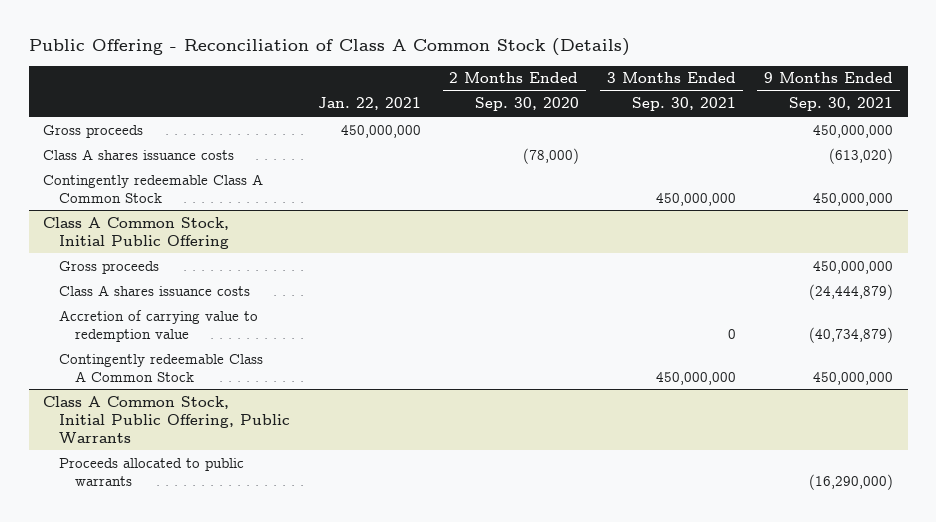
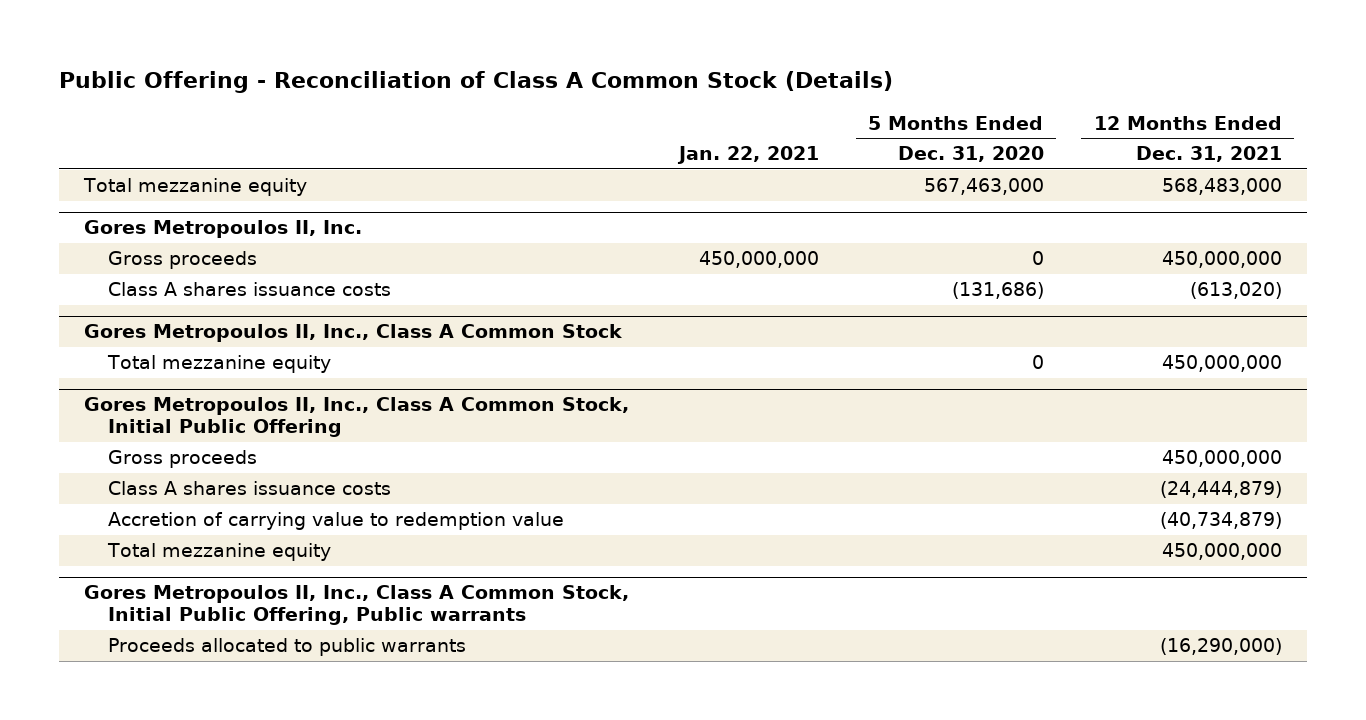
- | Jan. 22, 2021 | 2 Months Ended Sep. 30, 2020 | 3 Months Ended Sep. 30, 2021 | 9 Months Ended Sep. 30, 2021
+ | Jan. 22, 2021 | 5 Months Ended Dec. 31, 2020 | 12 Months Ended Dec. 31, 2021
- Gross proceeds | 450,000,000 | | | 450,000,000
- Class A shares issuance costs | | (78,000) | | (613,020)
- Contingently redeemable Class A Common Stock | | | 450,000,000 | 450,000,000
- Class A Common Stock, Initial Public Offering
+ Total mezzanine equity | | 567,463,000 | 568,483,000
+ Gores Metropoulos II, Inc.
+ Gross proceeds | 450,000,000 | 0 | 450,000,000
+ Class A shares issuance costs | | (131,686) | (613,020)
+ Gores Metropoulos II, Inc., Class A Common Stock
+ Total mezzanine equity | | 0 | 450,000,000
+ Gores Metropoulos II, Inc., Class A Common Stock, Initial Public Offering
- Contingently redeemable Class A Common Stock | | | 450,000,000 | 450,000,000
- Class A Common Stock, Initial Public Offering, Public Warrants
+ Total mezzanine equity | | | 450,000,000
+ Gores Metropoulos II, Inc., Class A Common Stock, Initial Public Offering, Public warrants

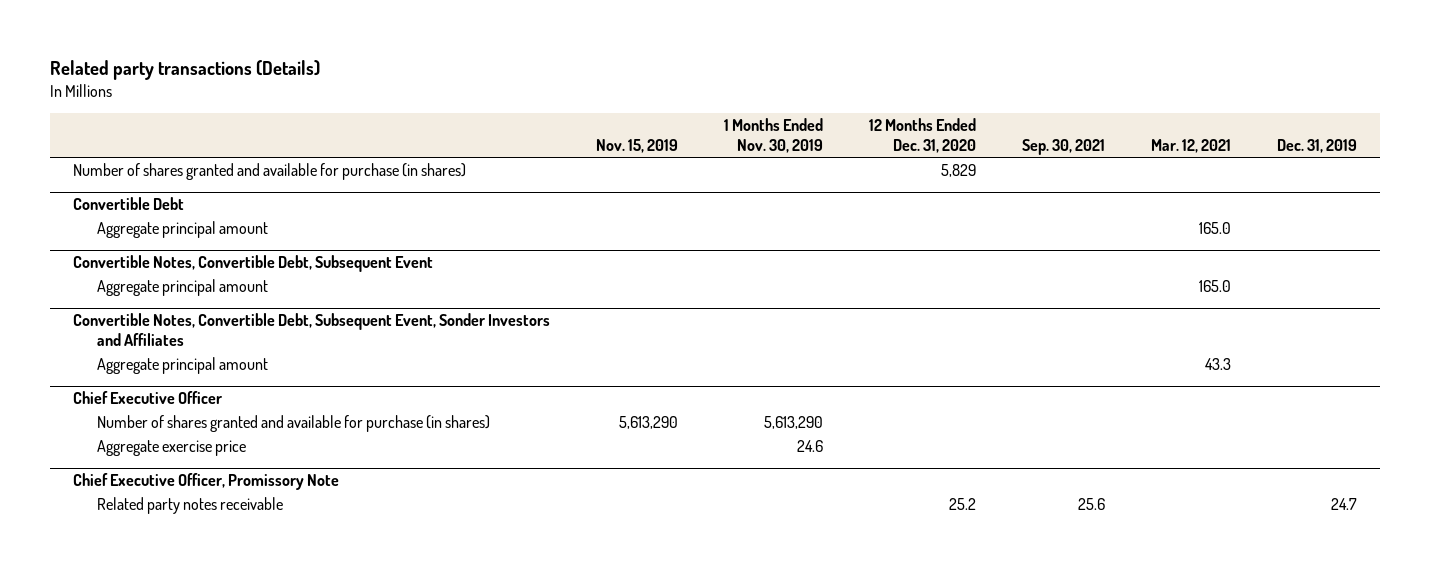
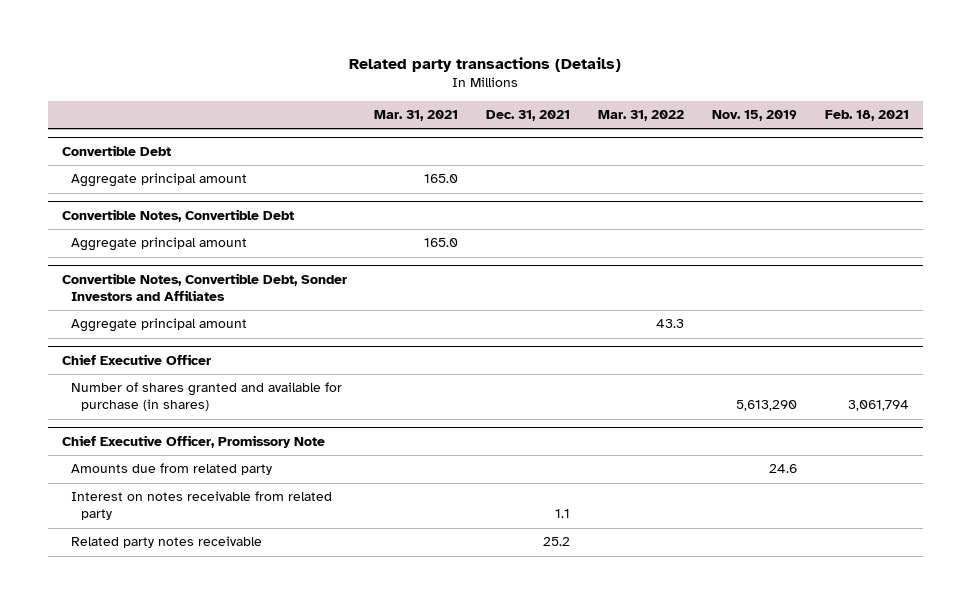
- | Nov. 15, 2019 | 1 Months Ended Nov. 30, 2019 | 12 Months Ended Dec. 31, 2020 | Sep. 30, 2021 | Mar. 12, 2021 | Dec. 31, 2019
+ | Mar. 31, 2021 | Dec. 31, 2021 | Mar. 31, 2022 | Nov. 15, 2019 | Feb. 18, 2021
- Number of shares granted and available for purchase (in shares) | | | 5,829 | | |
- Convertible Notes, Convertible Debt, Subsequent Event
+ Convertible Notes, Convertible Debt
- Convertible Notes, Convertible Debt, Subsequent Event, Sonder Investors and Affiliates
+ Convertible Notes, Convertible Debt, Sonder Investors and Affiliates
@ Chief Executive Officer
- Aggregate exercise price | | 24.6 | | | |
@ Chief Executive Officer, Promissory Note
+ Amounts due from related party | | | | 24.6 |
+ Interest on notes receivable from related party | | 1.1 | | |

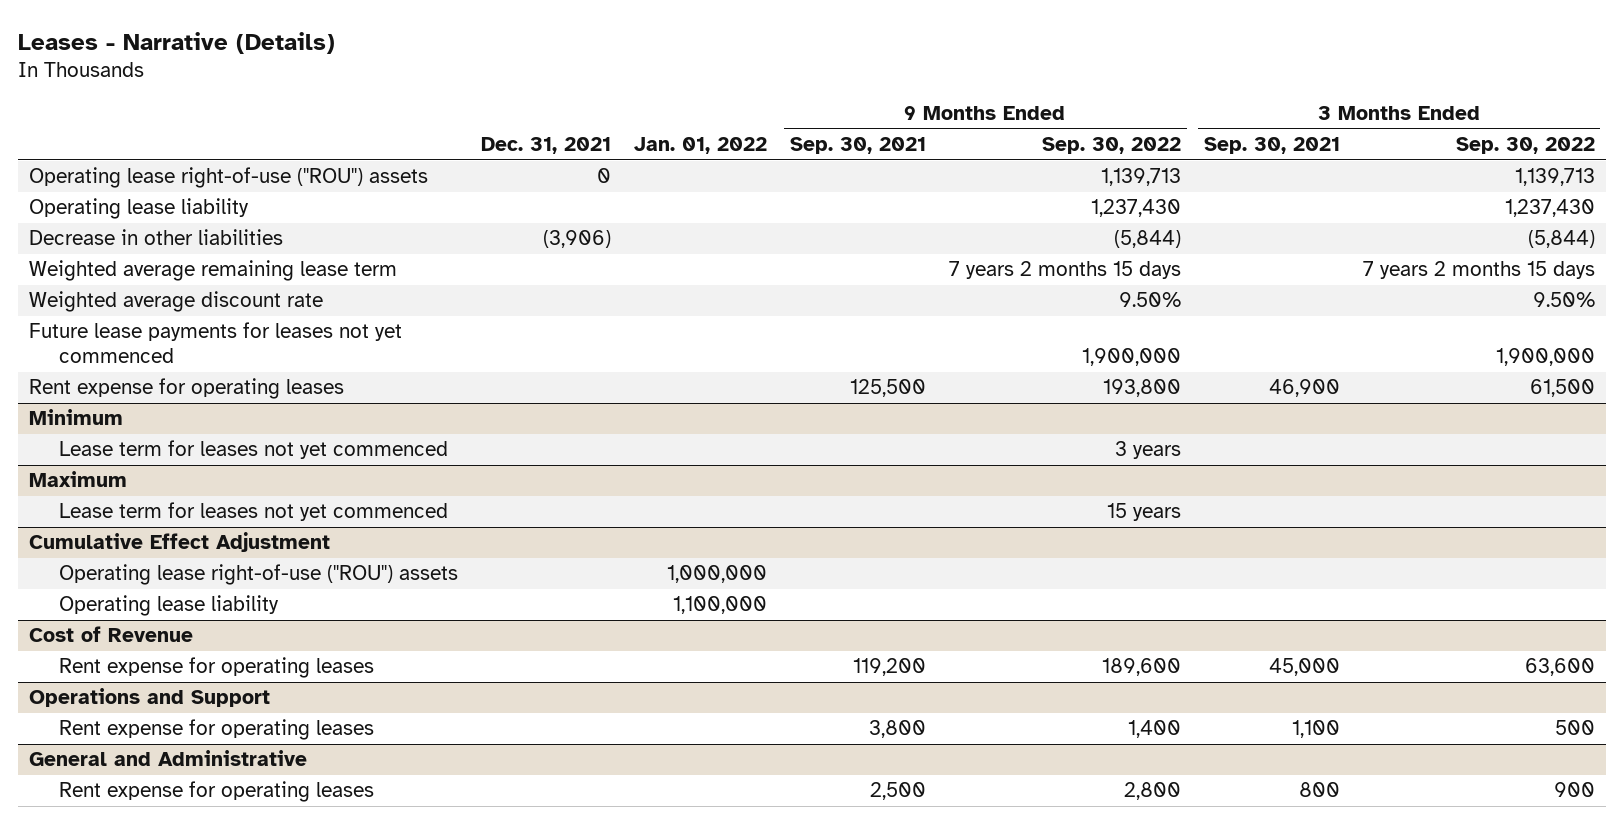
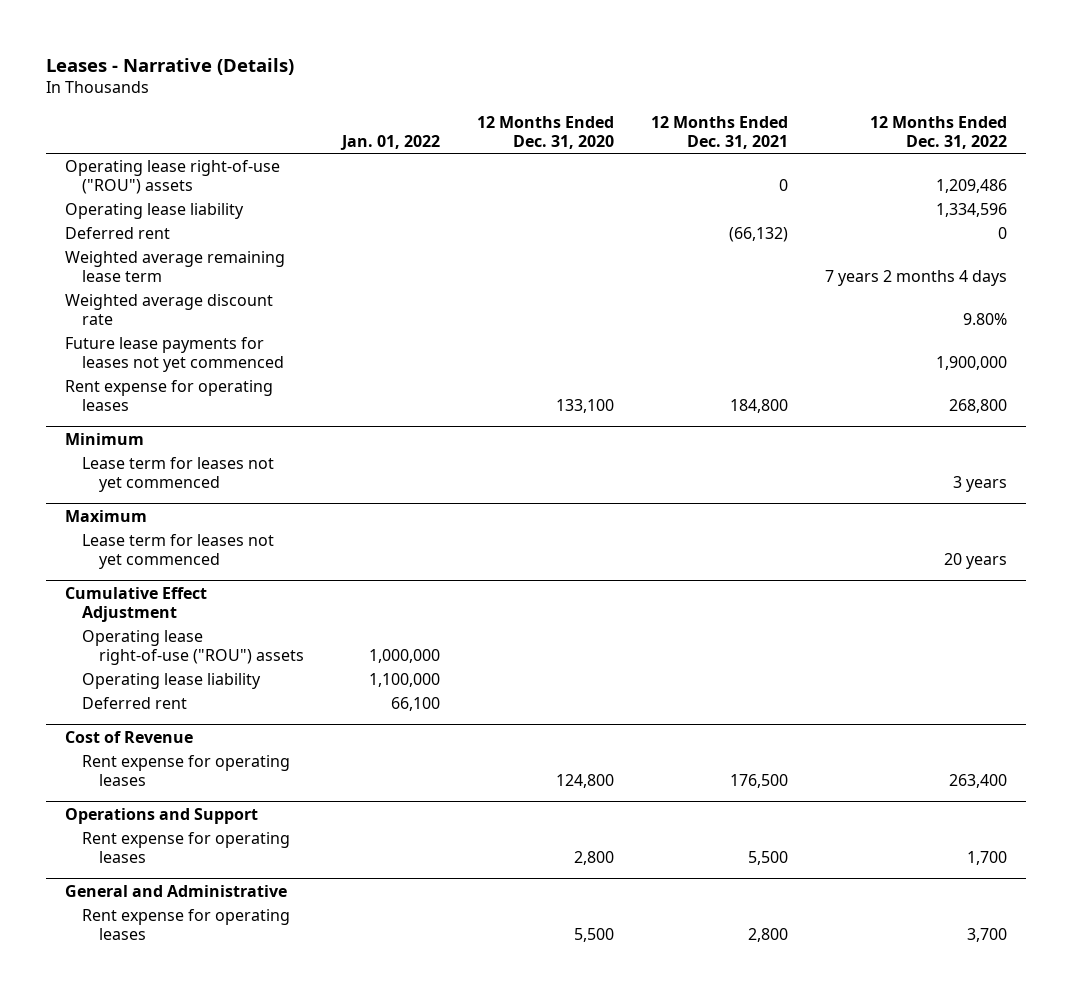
- | Dec. 31, 2021 | Jan. 01, 2022 | 9 Months Ended Sep. 30, 2021 | 9 Months Ended Sep. 30, 2022 | 3 Months Ended Sep. 30, 2021 | 3 Months Ended Sep. 30, 2022
+ | Jan. 01, 2022 | 12 Months Ended Dec. 31, 2020 | 12 Months Ended Dec. 31, 2021 | 12 Months Ended Dec. 31, 2022
- Decrease in other liabilities | (3,906) | | | (5,844) | | (5,844)
+ Deferred rent | | | (66,132) | 0
@ Cumulative Effect Adjustment
+ Deferred rent | 66,100 | | |

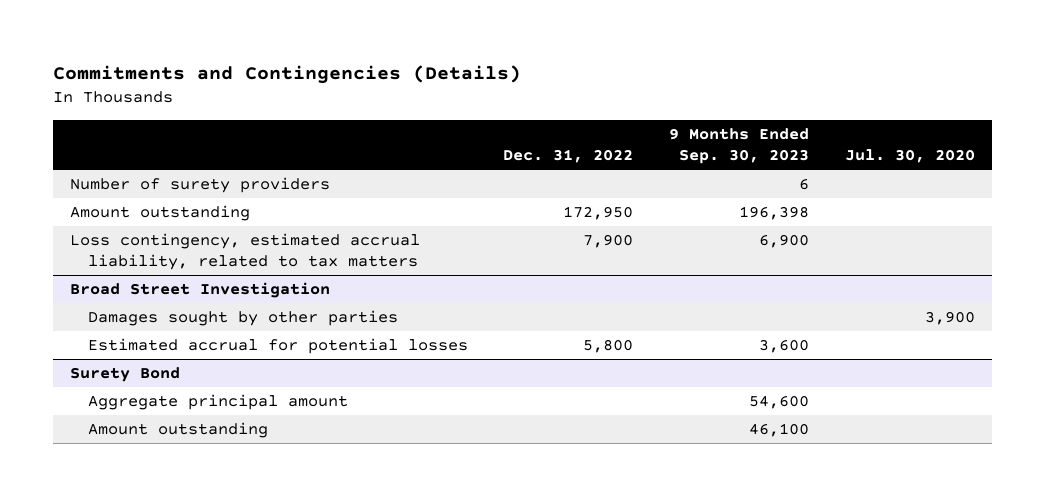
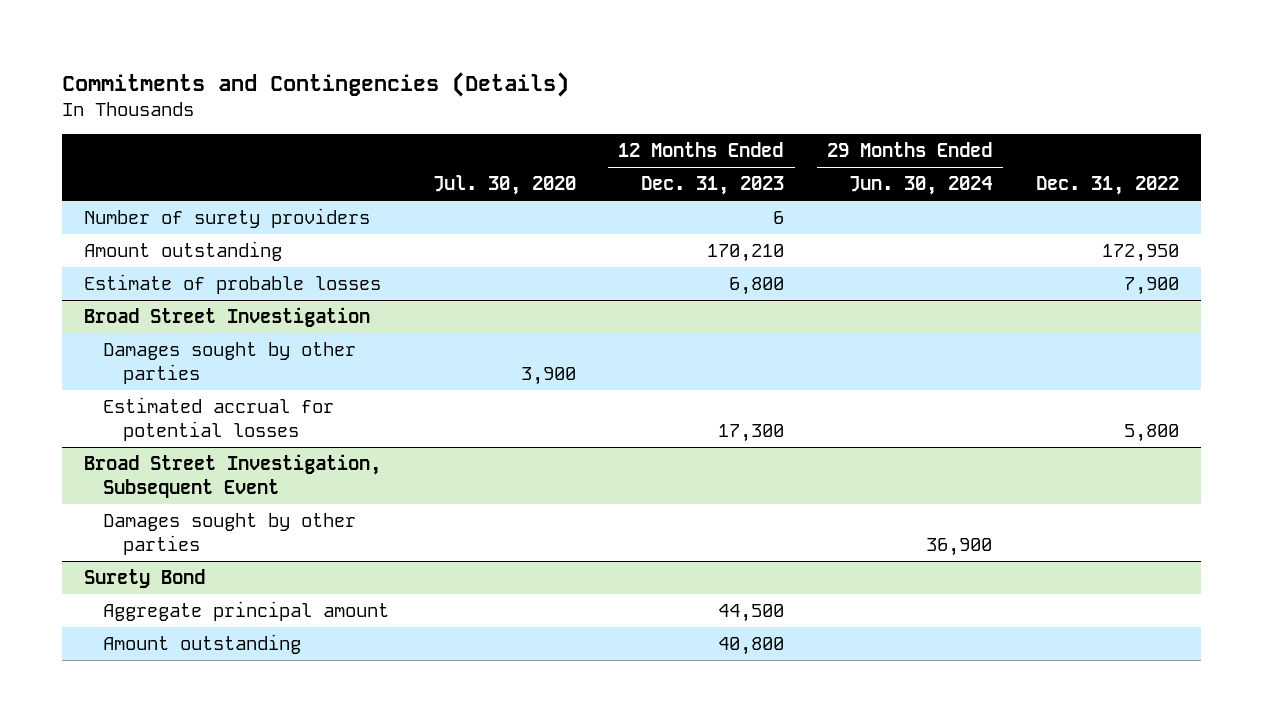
- | Dec. 31, 2022 | 9 Months Ended Sep. 30, 2023 | Jul. 30, 2020
+ | Jul. 30, 2020 | 12 Months Ended Dec. 31, 2023 | 29 Months Ended Jun. 30, 2024 | Dec. 31, 2022
- Loss contingency, estimated accrual liability, related to tax matters | 7,900 | 6,900 |
+ Estimate of probable losses | | 6,800 | | 7,900
+ Broad Street Investigation, Subsequent Event
+ Damages sought by other parties | | | 36,900 |

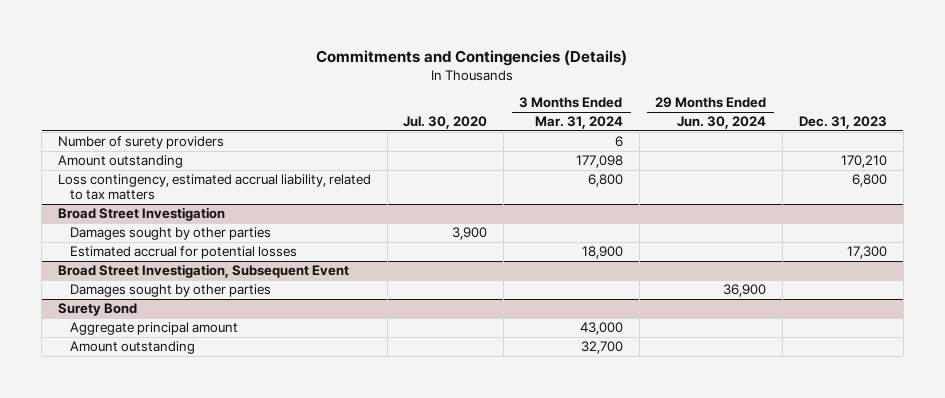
- | Jul. 30, 2020 | 12 Months Ended Dec. 31, 2023 | 29 Months Ended Jun. 30, 2024 | Dec. 31, 2022
+ | Jul. 30, 2020 | 3 Months Ended Mar. 31, 2024 | 29 Months Ended Jun. 30, 2024 | Dec. 31, 2023
- Estimate of probable losses | | 6,800 | | 7,900
+ Loss contingency, estimated accrual liability, related to tax matters | | 6,800 | | 6,800

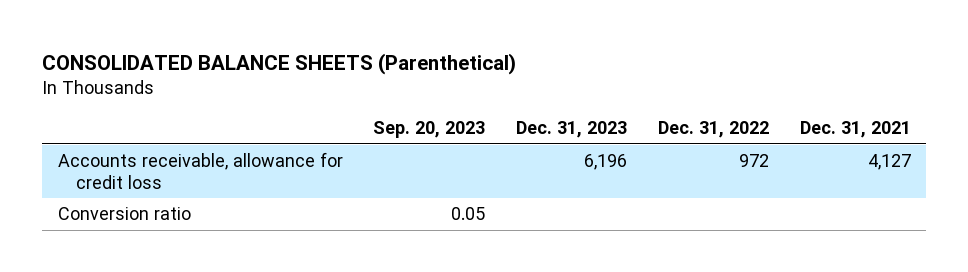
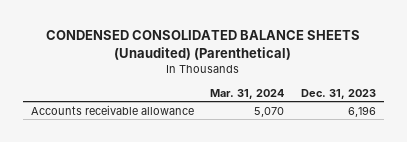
- CONSOLIDATED BALANCE SHEETS (Parenthetical)
+ CONDENSED CONSOLIDATED BALANCE SHEETS (Unaudited) (Parenthetical)
- | Sep. 20, 2023 | Dec. 31, 2023 | Dec. 31, 2022 | Dec. 31, 2021
+ | Mar. 31, 2024 | Dec. 31, 2023
- Accounts receivable, allowance for credit loss | | 6,196 | 972 | 4,127
- Conversion ratio | 0.05 | | |
+ Accounts receivable allowance | 5,070 | 6,196

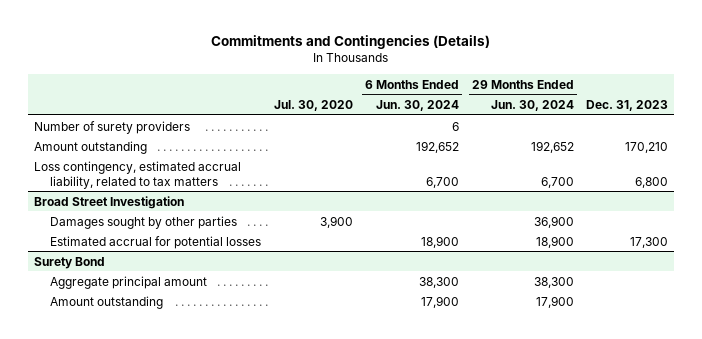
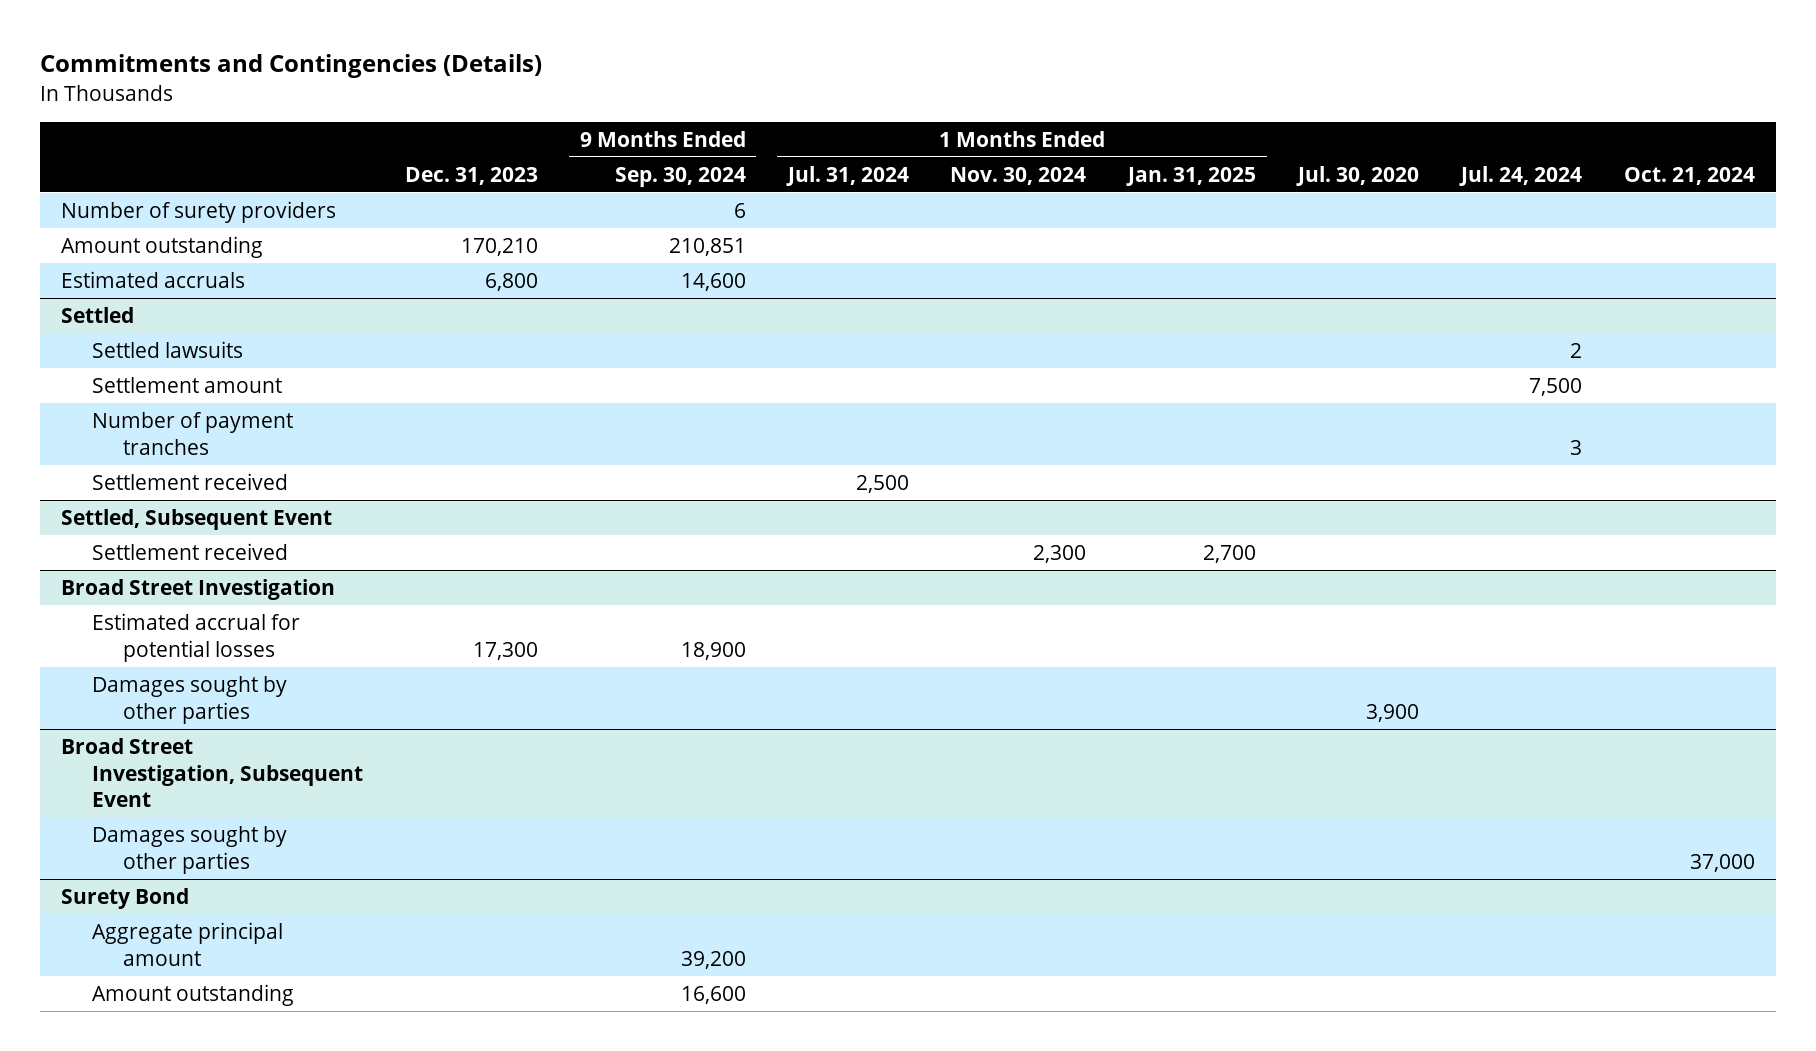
- | Jul. 30, 2020 | 6 Months Ended Jun. 30, 2024 | 29 Months Ended Jun. 30, 2024 | Dec. 31, 2023
+ | Dec. 31, 2023 | 9 Months Ended Sep. 30, 2024 | 1 Months Ended Jul. 31, 2024 | 1 Months Ended Nov. 30, 2024 | 1 Months Ended Jan. 31, 2025 | Jul. 30, 2020 | Jul. 24, 2024 | Oct. 21, 2024
- Loss contingency, estimated accrual liability, related to tax matters | | 6,700 | 6,700 | 6,800
+ Estimated accruals | 6,800 | 14,600 | | | | | |
+ Settled
+ Settled lawsuits | | | | | | | 2 |
+ Settlement amount | | | | | | | 7,500 |
+ Number of payment tranches | | | | | | | 3 |
+ Settlement received | | | 2,500 | | | | |
+ Settled, Subsequent Event
+ Settlement received | | | | 2,300 | 2,700 | | |
@ Broad Street Investigation
moved down: Damages sought by other parties | | | | | | 3,900 | |
+ Broad Street Investigation, Subsequent Event
+ Damages sought by other parties | | | | | | | | 37,000

